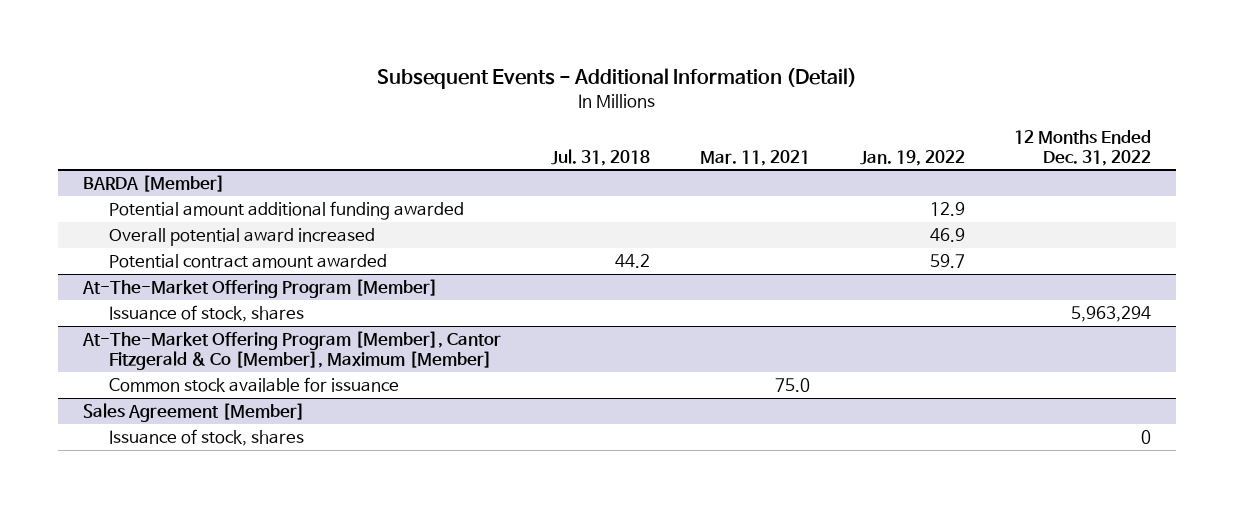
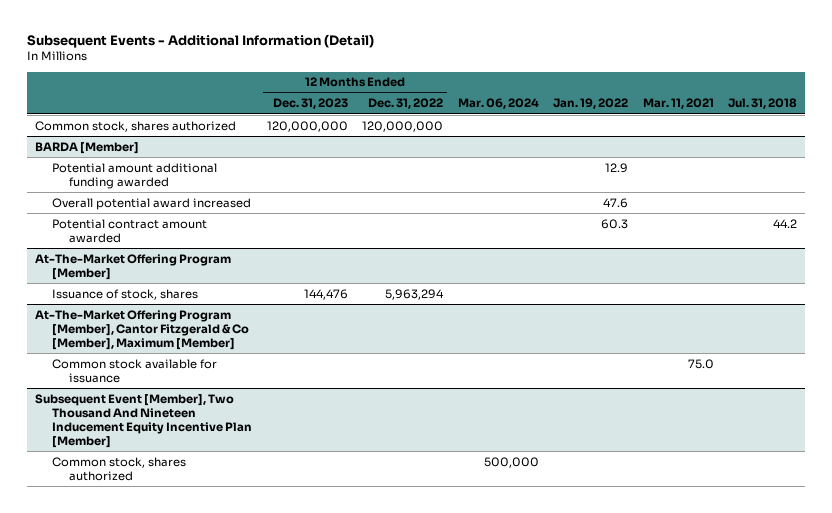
- | Jul. 31, 2018 | Mar. 11, 2021 | Jan. 19, 2022 | 12 Months Ended Dec. 31, 2022
+ | 12 Months Ended Dec. 31, 2023 | 12 Months Ended Dec. 31, 2022 | Mar. 06, 2024 | Jan. 19, 2022 | Mar. 11, 2021 | Jul. 31, 2018
+ Common stock, shares authorized | 120,000,000 | 120,000,000 | | | |
@ BARDA [Member]
- Overall potential award increased | | | 46.9 |
- Potential contract amount awarded | 44.2 | | 59.7 |
+ Overall potential award increased | | | | 47.6 | |
+ Potential contract amount awarded | | | | 60.3 | | 44.2
- Sales Agreement [Member]
- Issuance of stock, shares | | | | 0
+ Subsequent Event [Member], Two Thousand And Nineteen Inducement Equity Incentive Plan [Member]
+ Common stock, shares authorized | | | 500,000 | | |

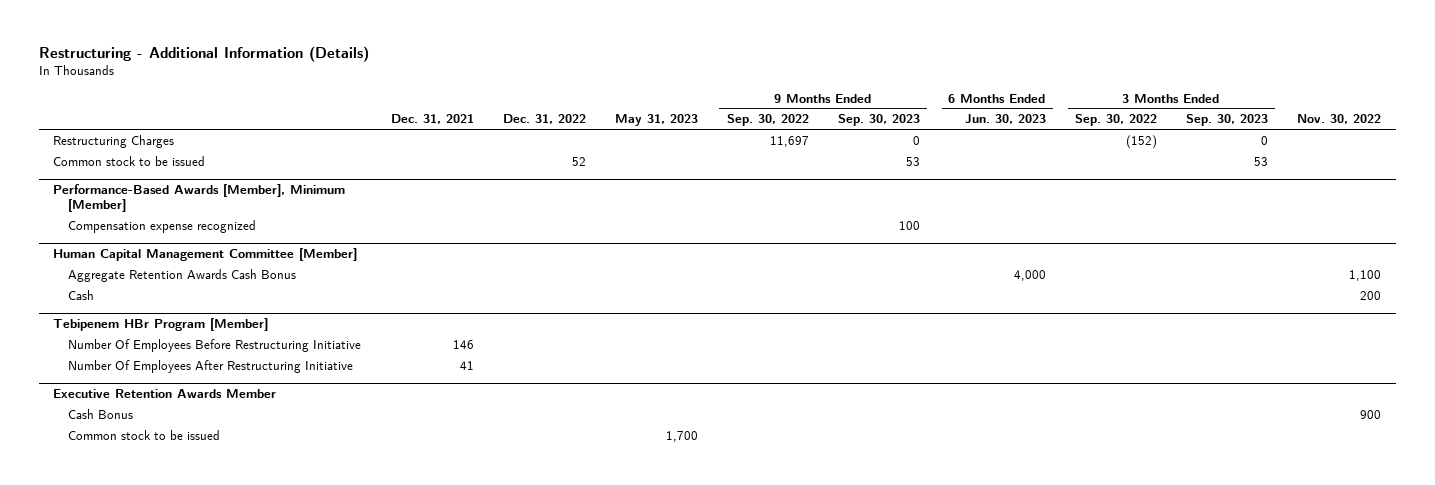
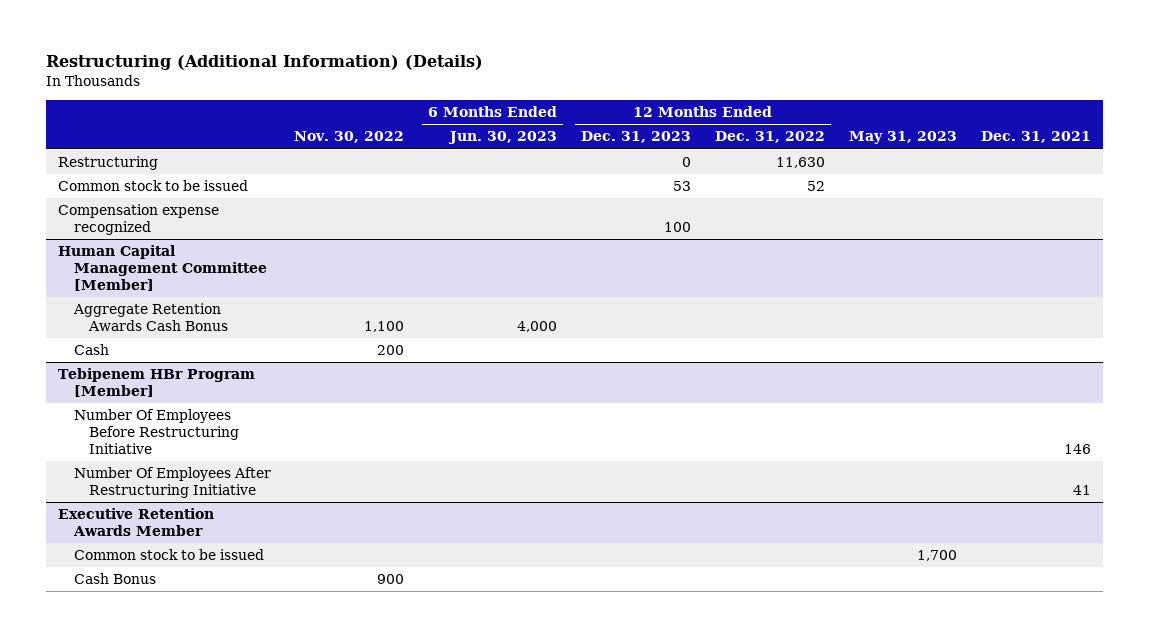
- Restructuring - Additional Information (Details)
+ Restructuring (Additional Information) (Details)
- | Dec. 31, 2021 | Dec. 31, 2022 | May 31, 2023 | 9 Months Ended Sep. 30, 2022 | 9 Months Ended Sep. 30, 2023 | 6 Months Ended Jun. 30, 2023 | 3 Months Ended Sep. 30, 2022 | 3 Months Ended Sep. 30, 2023 | Nov. 30, 2022
+ | Nov. 30, 2022 | 6 Months Ended Jun. 30, 2023 | 12 Months Ended Dec. 31, 2023 | 12 Months Ended Dec. 31, 2022 | May 31, 2023 | Dec. 31, 2021
- Restructuring Charges | | | | 11,697 | 0 | | (152) | 0 |
+ Restructuring | | | 0 | 11,630 | |
- Performance-Based Awards [Member], Minimum [Member]
- Compensation expense recognized | | | | | 100 | | | |
+ Compensation expense recognized | | | 100 | | |
@ Executive Retention Awards Member
moved down: Cash Bonus | 900 | | | | |

